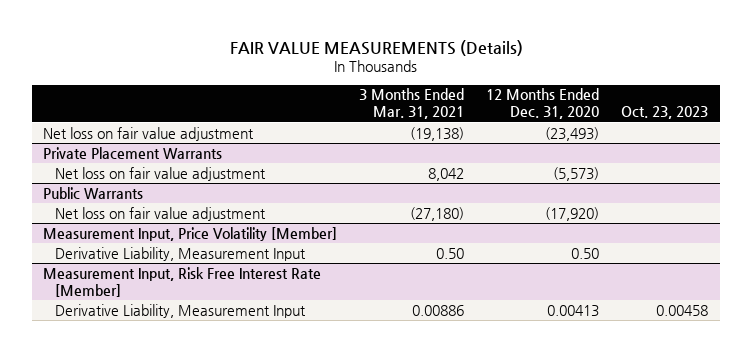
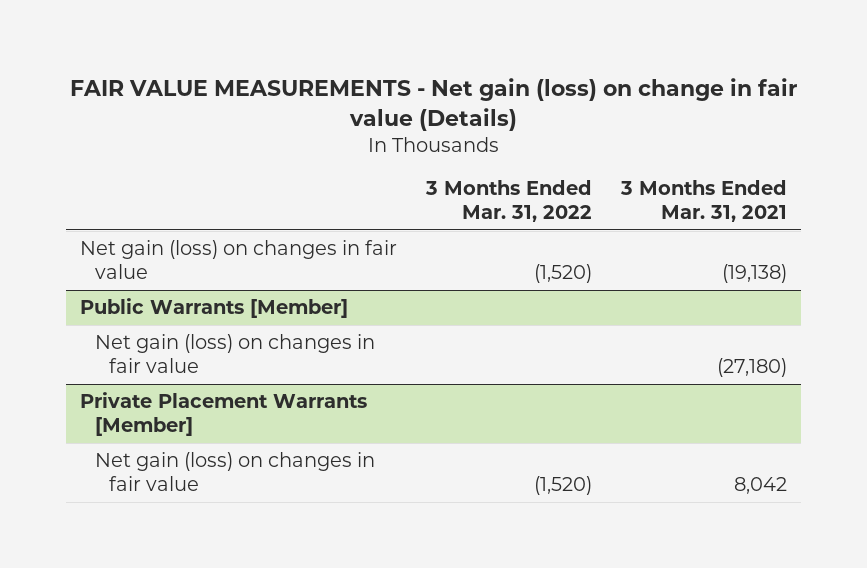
- FAIR VALUE MEASUREMENTS (Details)
+ FAIR VALUE MEASUREMENTS - Net gain (loss) on change in fair value (Details)
- | 3 Months Ended Mar. 31, 2021 | 12 Months Ended Dec. 31, 2020 | Oct. 23, 2023
+ | 3 Months Ended Mar. 31, 2022 | 3 Months Ended Mar. 31, 2021
- Net loss on fair value adjustment | (19,138) | (23,493) |
- Private Placement Warrants
- Net loss on fair value adjustment | 8,042 | (5,573) |
- Public Warrants
- Net loss on fair value adjustment | (27,180) | (17,920) |
- Measurement Input, Price Volatility [Member]
- Derivative Liability, Measurement Input | 0.50 | 0.50 |
- Measurement Input, Risk Free Interest Rate [Member]
- Derivative Liability, Measurement Input | 0.00886 | 0.00413 | 0.00458
+ Net gain (loss) on changes in fair value | (1,520) | (19,138)
+ Public Warrants [Member]
+ Net gain (loss) on changes in fair value | | (27,180)
+ Private Placement Warrants [Member]
+ Net gain (loss) on changes in fair value | (1,520) | 8,042

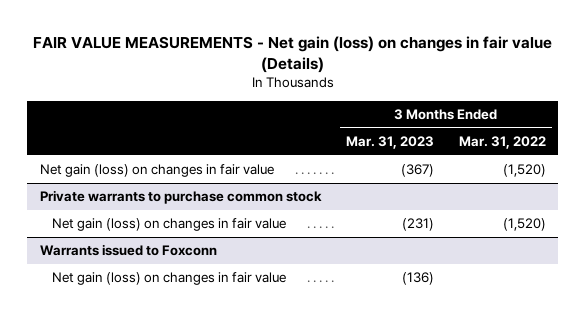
- FAIR VALUE MEASUREMENTS - Net gain (loss) on change in fair value (Details)
+ FAIR VALUE MEASUREMENTS - Net gain (loss) on changes in fair value (Details)
- | 3 Months Ended Mar. 31, 2022 | 3 Months Ended Mar. 31, 2021
+ | 3 Months Ended Mar. 31, 2023 | 3 Months Ended Mar. 31, 2022
- Public Warrants [Member]
- Net gain (loss) on changes in fair value | | (27,180)
- Private Placement Warrants [Member]
+ Private warrants to purchase common stock
+ Warrants issued to Foxconn
+ Net gain (loss) on changes in fair value | (136) |

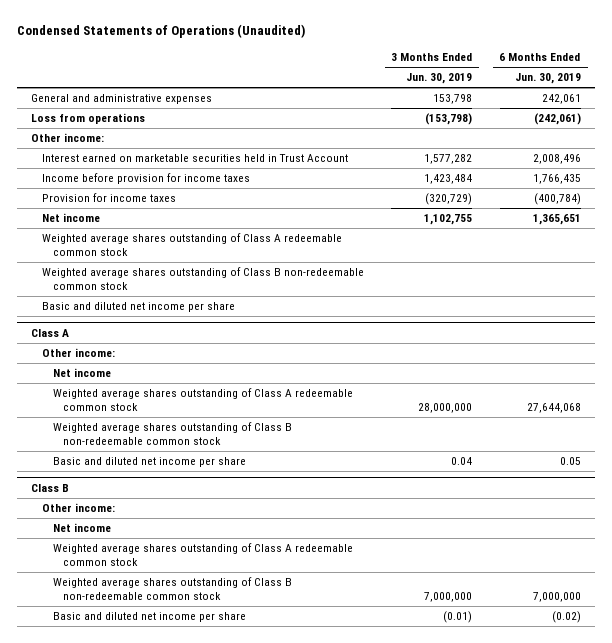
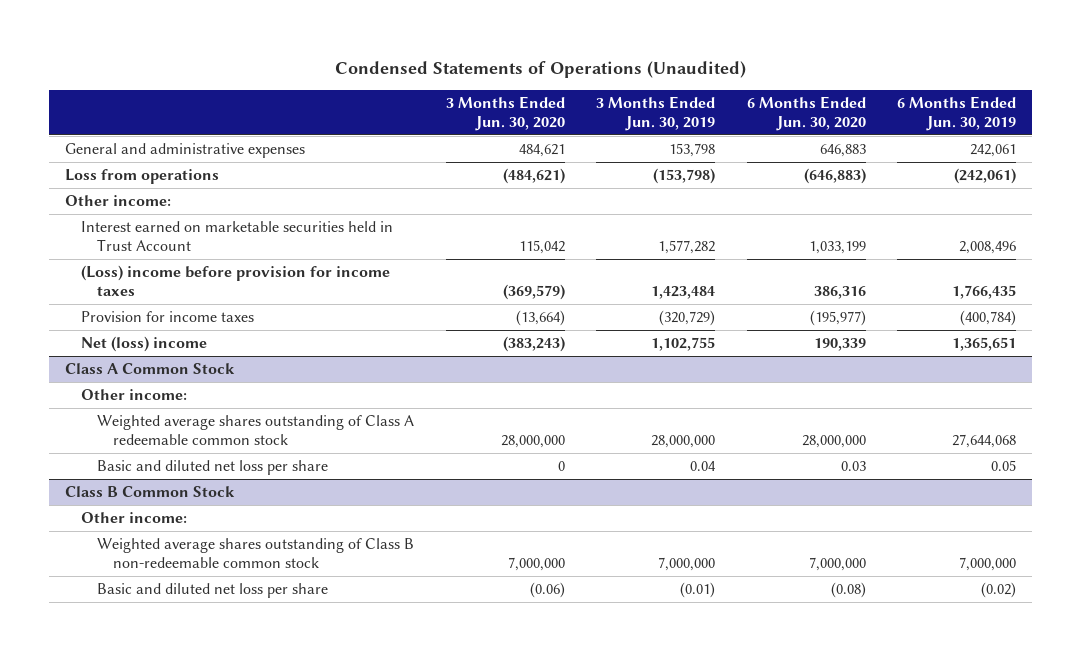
- | 3 Months Ended Jun. 30, 2019 | 6 Months Ended Jun. 30, 2019
+ | 3 Months Ended Jun. 30, 2020 | 3 Months Ended Jun. 30, 2019 | 6 Months Ended Jun. 30, 2020 | 6 Months Ended Jun. 30, 2019
- Income before provision for income taxes | 1,423,484 | 1,766,435
+ (Loss) income before provision for income taxes | (369,579) | 1,423,484 | 386,316 | 1,766,435
- Net income | 1,102,755 | 1,365,651
- Weighted average shares outstanding of Class A redeemable common stock
- Weighted average shares outstanding of Class B non-redeemable common stock
- Basic and diluted net income per share
- Class A
+ Net (loss) income | (383,243) | 1,102,755 | 190,339 | 1,365,651
+ Class A Common Stock
- Net income
- Weighted average shares outstanding of Class B non-redeemable common stock
- Basic and diluted net income per share | 0.04 | 0.05
- Class B
+ Basic and diluted net loss per share | 0 | 0.04 | 0.03 | 0.05
+ Class B Common Stock
- Net income
- Weighted average shares outstanding of Class A redeemable common stock
- Basic and diluted net income per share | (0.01) | (0.02)
+ Basic and diluted net loss per share | (0.06) | (0.01) | (0.08) | (0.02)

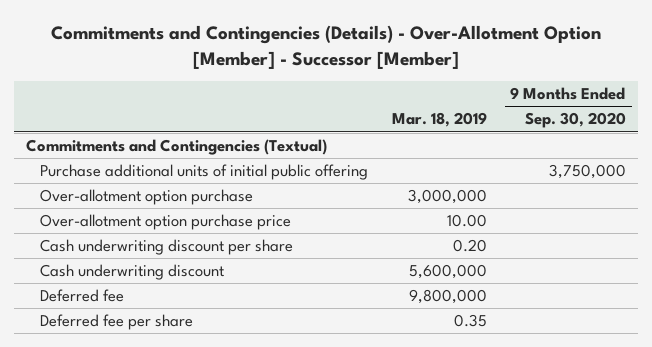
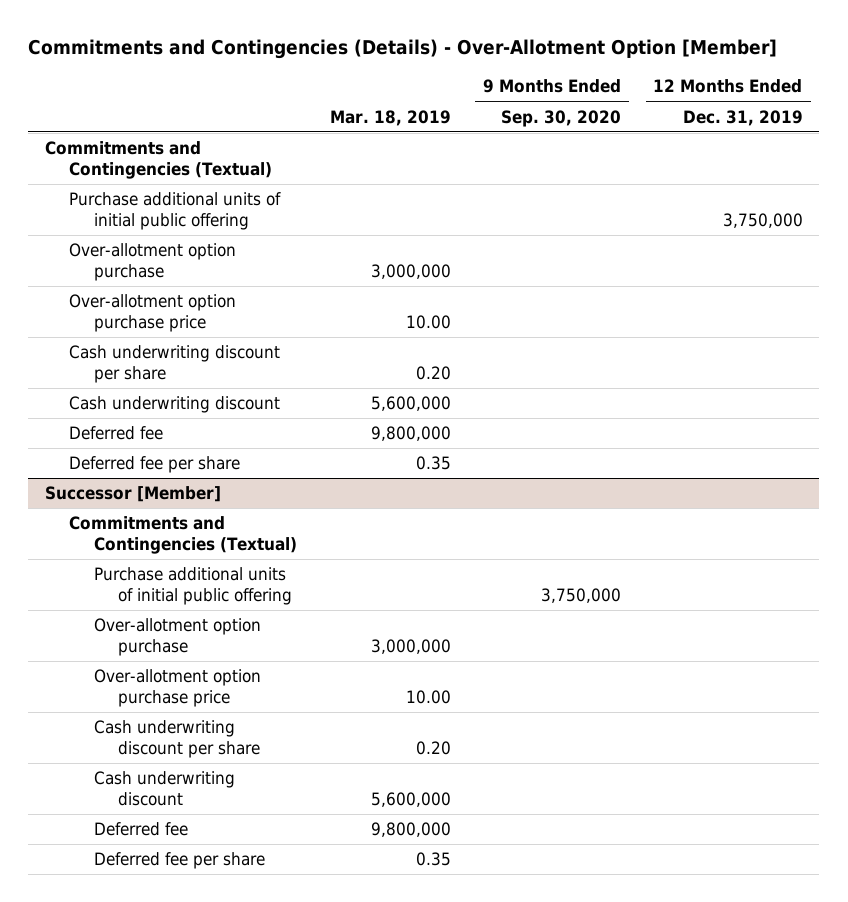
- Commitments and Contingencies (Details) - Over-Allotment Option [Member] - Successor [Member]
+ Commitments and Contingencies (Details) - Over-Allotment Option [Member]
- | Mar. 18, 2019 | 9 Months Ended Sep. 30, 2020
+ | Mar. 18, 2019 | 9 Months Ended Sep. 30, 2020 | 12 Months Ended Dec. 31, 2019
+ Purchase additional units of initial public offering | | | 3,750,000
+ Over-allotment option purchase | 3,000,000 | |
+ Over-allotment option purchase price | 10.00 | |
+ Cash underwriting discount per share | 0.20 | |
+ Cash underwriting discount | 5,600,000 | |
+ Deferred fee | 9,800,000 | |
+ Deferred fee per share | 0.35 | |
+ Successor [Member]
+ Commitments and Contingencies (Textual)

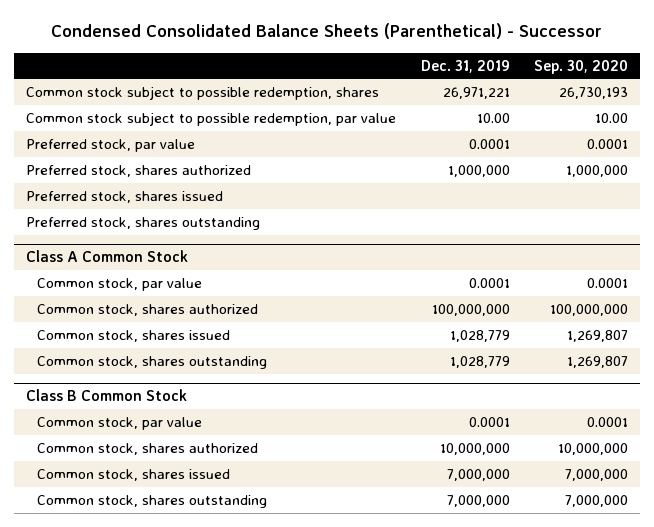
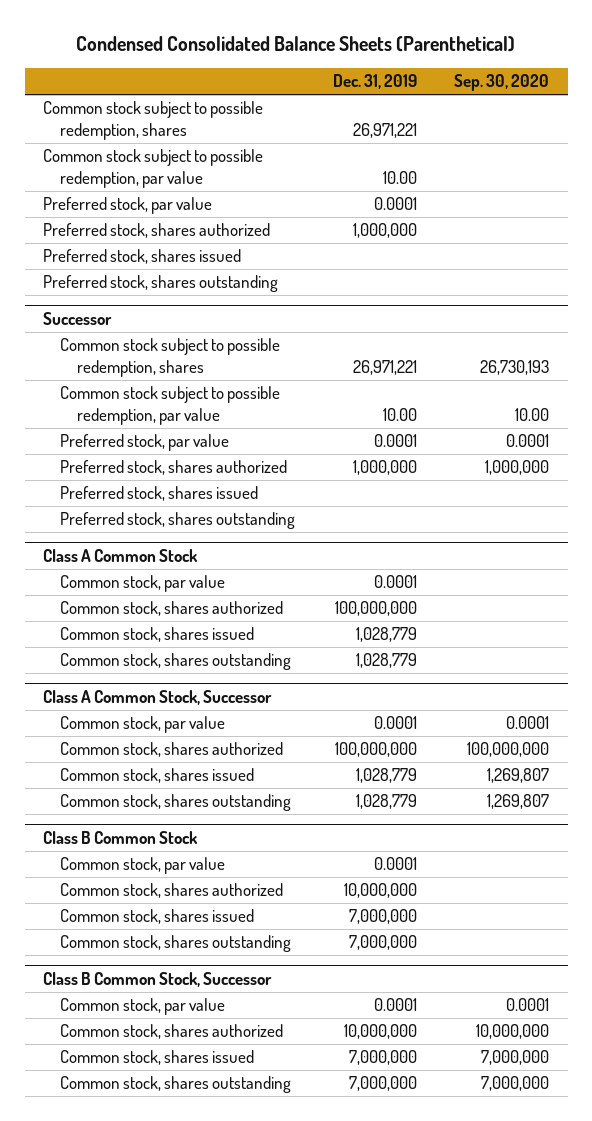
- Condensed Consolidated Balance Sheets (Parenthetical) - Successor
+ Condensed Consolidated Balance Sheets (Parenthetical)
+ Common stock subject to possible redemption, shares | 26,971,221 |
+ Common stock subject to possible redemption, par value | 10.00 |
+ Preferred stock, par value | 0.0001 |
+ Preferred stock, shares authorized | 1,000,000 |
+ Preferred stock, shares issued
+ Preferred stock, shares outstanding
+ Successor
@ Class A Common Stock
+ Common stock, par value | 0.0001 |
+ Common stock, shares authorized | 100,000,000 |
+ Common stock, shares issued | 1,028,779 |
+ Common stock, shares outstanding | 1,028,779 |
+ Class A Common Stock, Successor
@ Class B Common Stock
+ Common stock, par value | 0.0001 |
+ Common stock, shares authorized | 10,000,000 |
+ Common stock, shares issued | 7,000,000 |
+ Common stock, shares outstanding | 7,000,000 |
+ Class B Common Stock, Successor

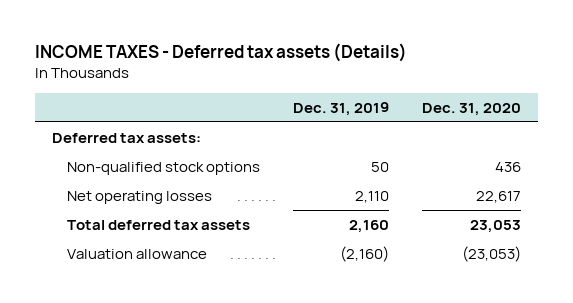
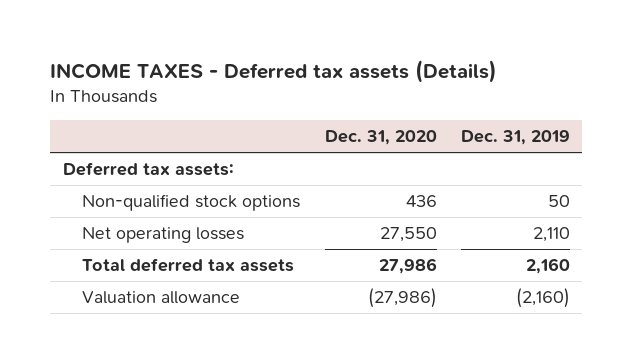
- | Dec. 31, 2019 | Dec. 31, 2020
+ | Dec. 31, 2020 | Dec. 31, 2019
- Net operating losses | 2,110 | 22,617
- Total deferred tax assets | 2,160 | 23,053
- Valuation allowance | (2,160) | (23,053)
+ Net operating losses | 27,550 | 2,110
+ Total deferred tax assets | 27,986 | 2,160
+ Valuation allowance | (27,986) | (2,160)

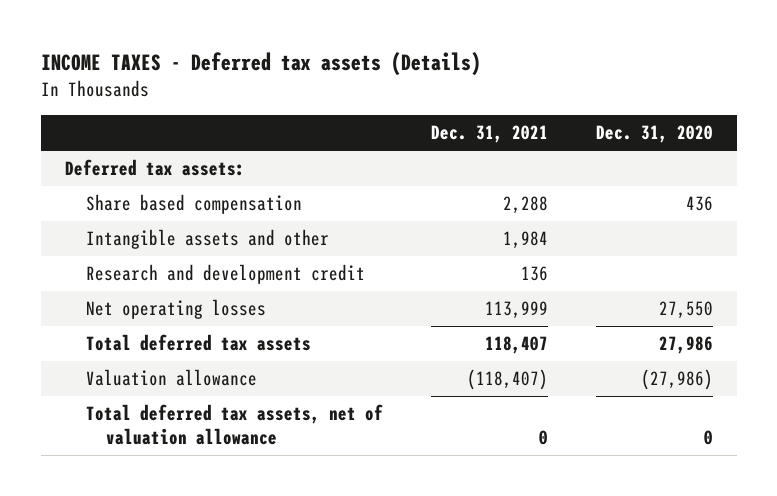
- | Dec. 31, 2020 | Dec. 31, 2019
+ | Dec. 31, 2021 | Dec. 31, 2020
- Non-qualified stock options | 436 | 50
+ Share based compensation | 2,288 | 436
+ Intangible assets and other | 1,984 |
+ Research and development credit | 136 |
+ Total deferred tax assets, net of valuation allowance | 0 | 0

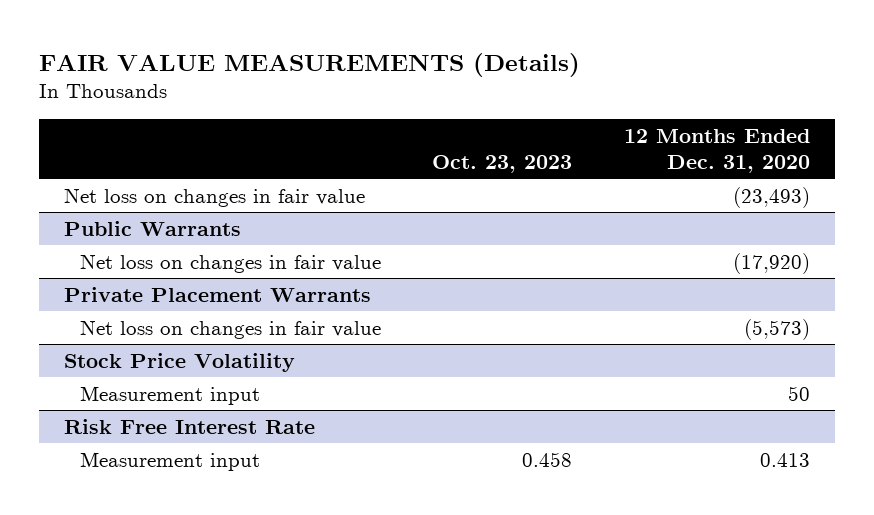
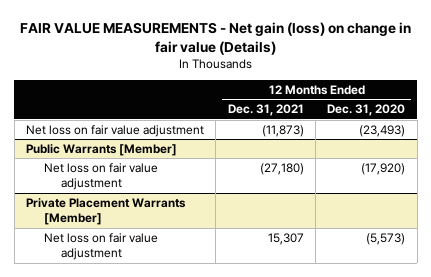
- FAIR VALUE MEASUREMENTS (Details)
+ FAIR VALUE MEASUREMENTS - Net gain (loss) on change in fair value (Details)
- | Oct. 23, 2023 | 12 Months Ended Dec. 31, 2020
+ | 12 Months Ended Dec. 31, 2021 | 12 Months Ended Dec. 31, 2020
- Net loss on changes in fair value | | (23,493)
- Public Warrants
- Net loss on changes in fair value | | (17,920)
- Private Placement Warrants
- Net loss on changes in fair value | | (5,573)
- Stock Price Volatility
- Measurement input | | 50
- Risk Free Interest Rate
- Measurement input | 0.458 | 0.413
+ Net loss on fair value adjustment | (11,873) | (23,493)
+ Public Warrants [Member]
+ Net loss on fair value adjustment | (27,180) | (17,920)
+ Private Placement Warrants [Member]
+ Net loss on fair value adjustment | 15,307 | (5,573)

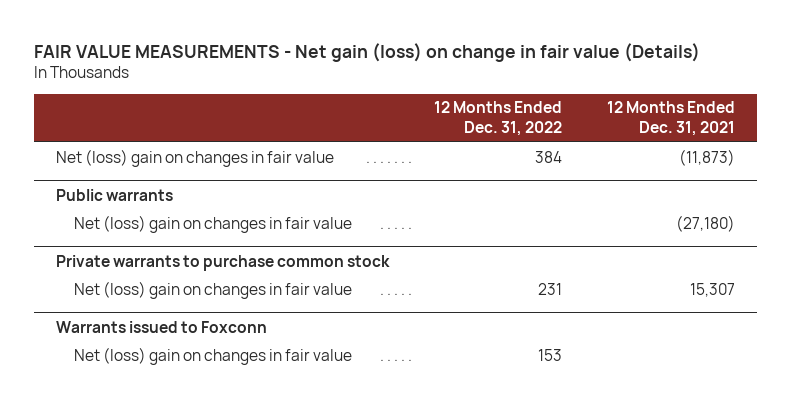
- | 12 Months Ended Dec. 31, 2021 | 12 Months Ended Dec. 31, 2020
+ | 12 Months Ended Dec. 31, 2022 | 12 Months Ended Dec. 31, 2021
- Net loss on fair value adjustment | (11,873) | (23,493)
- Public Warrants [Member]
- Net loss on fair value adjustment | (27,180) | (17,920)
- Private Placement Warrants [Member]
- Net loss on fair value adjustment | 15,307 | (5,573)
+ Net (loss) gain on changes in fair value | 384 | (11,873)
+ Public warrants
+ Net (loss) gain on changes in fair value | | (27,180)
+ Private warrants to purchase common stock
+ Net (loss) gain on changes in fair value | 231 | 15,307
+ Warrants issued to Foxconn
+ Net (loss) gain on changes in fair value | 153 |

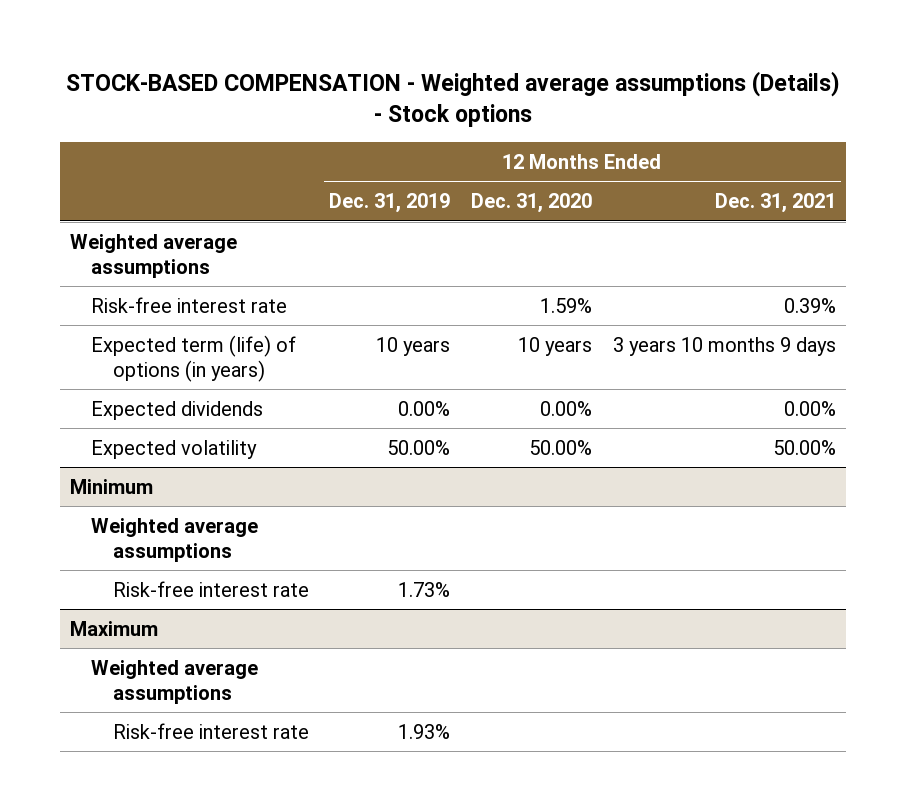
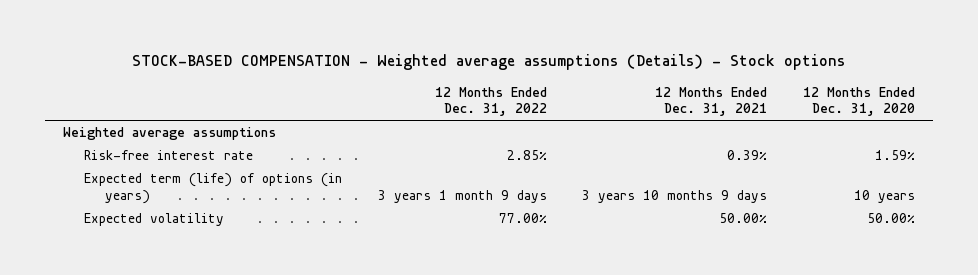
- | 12 Months Ended Dec. 31, 2019 | 12 Months Ended Dec. 31, 2020 | 12 Months Ended Dec. 31, 2021
+ | 12 Months Ended Dec. 31, 2022 | 12 Months Ended Dec. 31, 2021 | 12 Months Ended Dec. 31, 2020
- Expected dividends | 0.00% | 0.00% | 0.00%
- Minimum
- Weighted average assumptions
- Risk-free interest rate | 1.73% | |
- Maximum
- Weighted average assumptions
- Risk-free interest rate | 1.93% | |

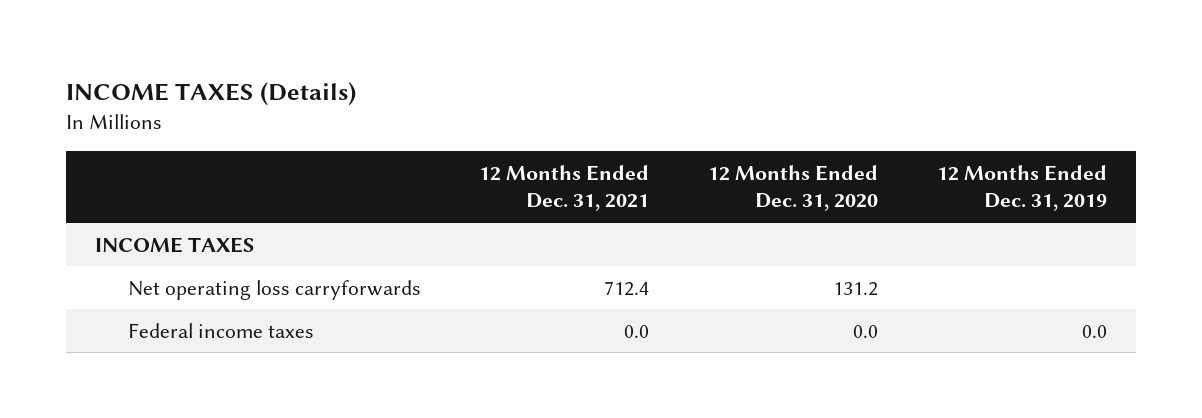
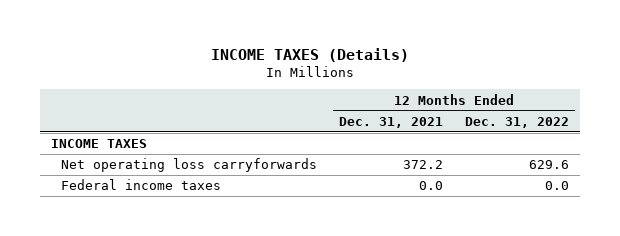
- | 12 Months Ended Dec. 31, 2021 | 12 Months Ended Dec. 31, 2020 | 12 Months Ended Dec. 31, 2019
+ | 12 Months Ended Dec. 31, 2021 | 12 Months Ended Dec. 31, 2022
- Net operating loss carryforwards | 712.4 | 131.2 |
+ Net operating loss carryforwards | 372.2 | 629.6

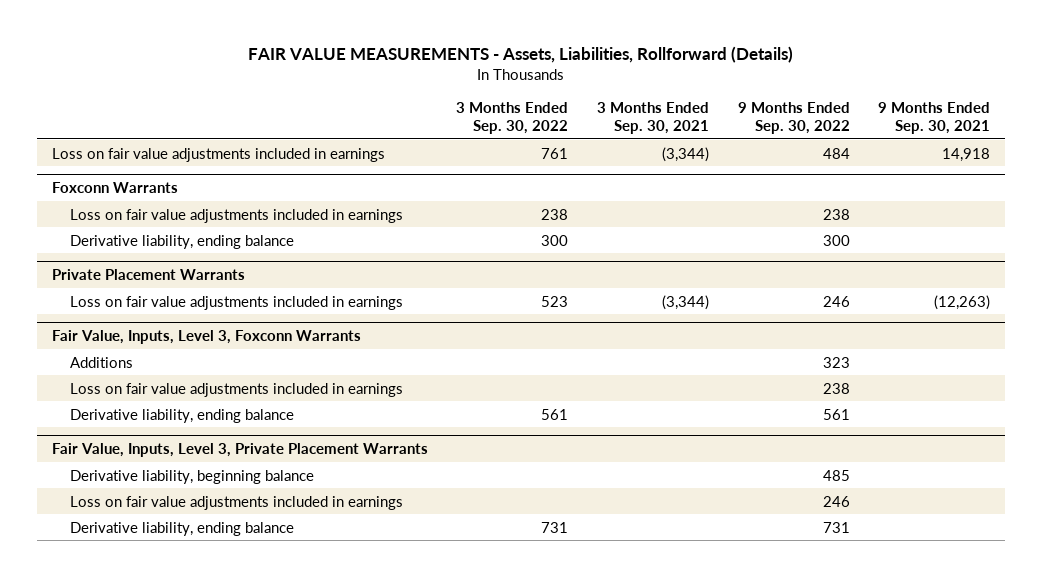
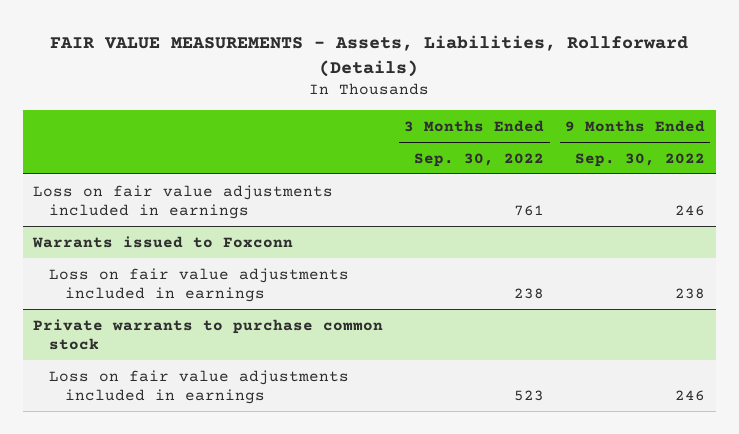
- | 3 Months Ended Sep. 30, 2022 | 3 Months Ended Sep. 30, 2021 | 9 Months Ended Sep. 30, 2022 | 9 Months Ended Sep. 30, 2021
+ | 3 Months Ended Sep. 30, 2022 | 9 Months Ended Sep. 30, 2022
- Loss on fair value adjustments included in earnings | 761 | (3,344) | 484 | 14,918
- Foxconn Warrants
+ Loss on fair value adjustments included in earnings | 761 | 246
+ Warrants issued to Foxconn
- Derivative liability, ending balance | 300 | | 300 |
- Private Placement Warrants
+ Private warrants to purchase common stock
- Fair Value, Inputs, Level 3, Foxconn Warrants
- Additions | | | 323 |
- Loss on fair value adjustments included in earnings | | | 238 |
- Derivative liability, ending balance | 561 | | 561 |
- Fair Value, Inputs, Level 3, Private Placement Warrants
- Derivative liability, beginning balance | | | 485 |
- Loss on fair value adjustments included in earnings | | | 246 |
- Derivative liability, ending balance | 731 | | 731 |

